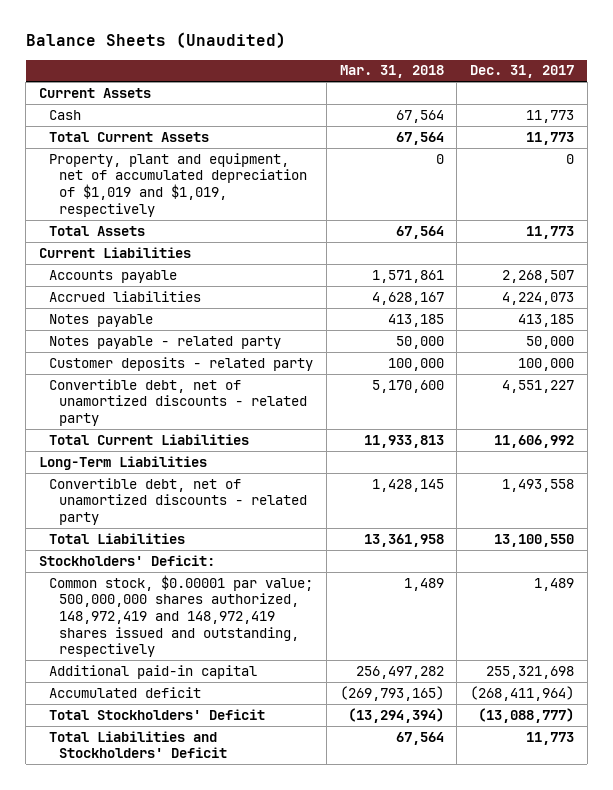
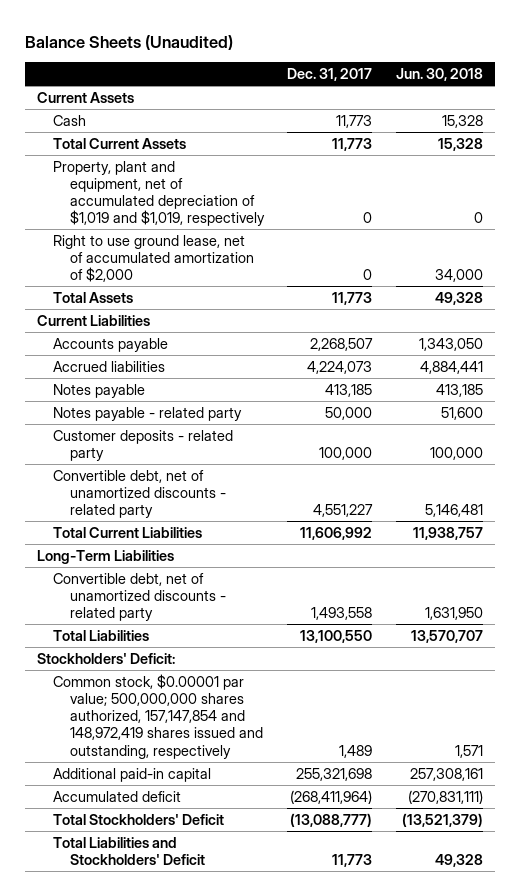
- | Mar. 31, 2018 | Dec. 31, 2017
+ | Dec. 31, 2017 | Jun. 30, 2018
+ Right to use ground lease, net of accumulated amortization of $2,000 | 0 | 34,000
- Common stock, $0.00001 par value; 500,000,000 shares authorized, 148,972,419 and 148,972,419 shares issued and outstanding, respectively | 1,489 | 1,489
+ Common stock, $0.00001 par value; 500,000,000 shares authorized, 157,147,854 and 148,972,419 shares issued and outstanding, respectively | 1,489 | 1,571

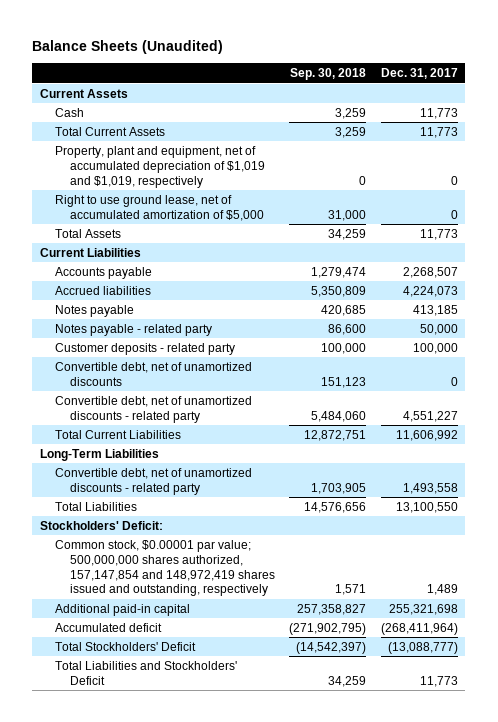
- | Dec. 31, 2017 | Jun. 30, 2018
+ | Sep. 30, 2018 | Dec. 31, 2017
- Right to use ground lease, net of accumulated amortization of $2,000 | 0 | 34,000
+ Right to use ground lease, net of accumulated amortization of $5,000 | 31,000 | 0
+ Convertible debt, net of unamortized discounts | 151,123 | 0

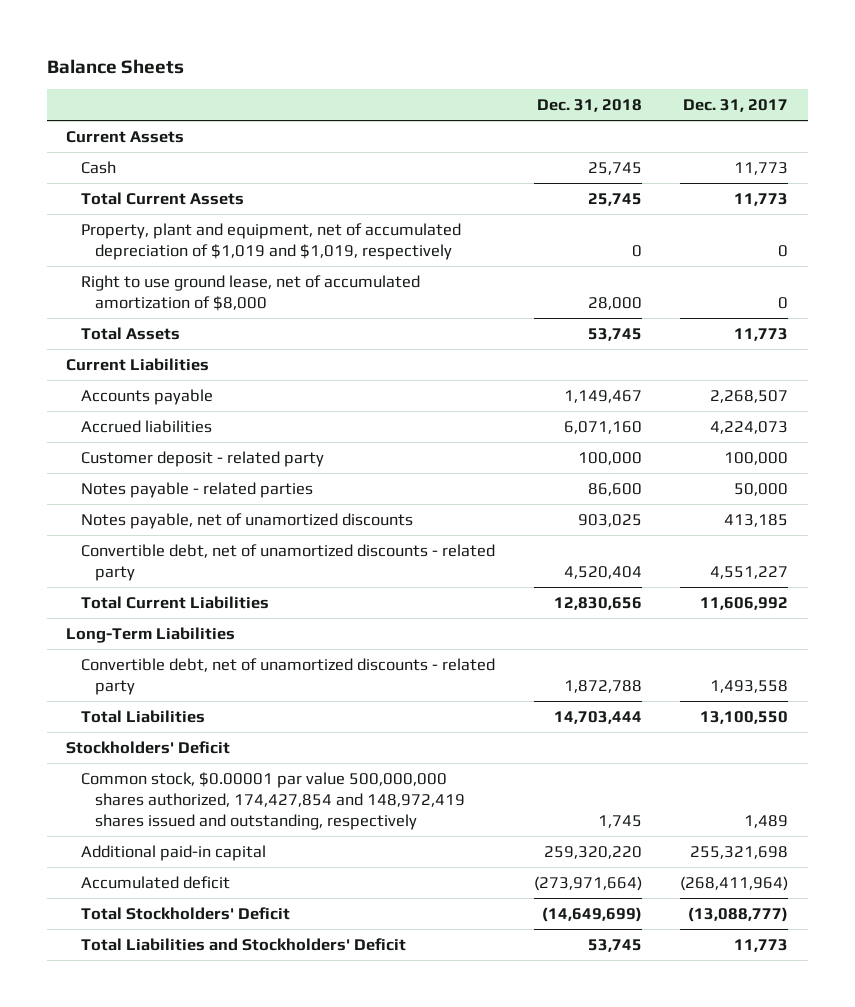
- Balance Sheets (Unaudited)
+ Balance Sheets
- | Sep. 30, 2018 | Dec. 31, 2017
+ | Dec. 31, 2018 | Dec. 31, 2017
- Right to use ground lease, net of accumulated amortization of $5,000 | 31,000 | 0
+ Right to use ground lease, net of accumulated amortization of $8,000 | 28,000 | 0
- Notes payable | 420,685 | 413,185
- Notes payable - related party | 86,600 | 50,000
- Customer deposits - related party | 100,000 | 100,000
- Convertible debt, net of unamortized discounts | 151,123 | 0
+ Customer deposit - related party | 100,000 | 100,000
+ Notes payable - related parties | 86,600 | 50,000
+ Notes payable, net of unamortized discounts | 903,025 | 413,185
- Stockholders' Deficit:
- Common stock, $0.00001 par value; 500,000,000 shares authorized, 157,147,854 and 148,972,419 shares issued and outstanding, respectively | 1,571 | 1,489
+ Stockholders' Deficit
+ Common stock, $0.00001 par value 500,000,000 shares authorized, 174,427,854 and 148,972,419 shares issued and outstanding, respectively | 1,745 | 1,489

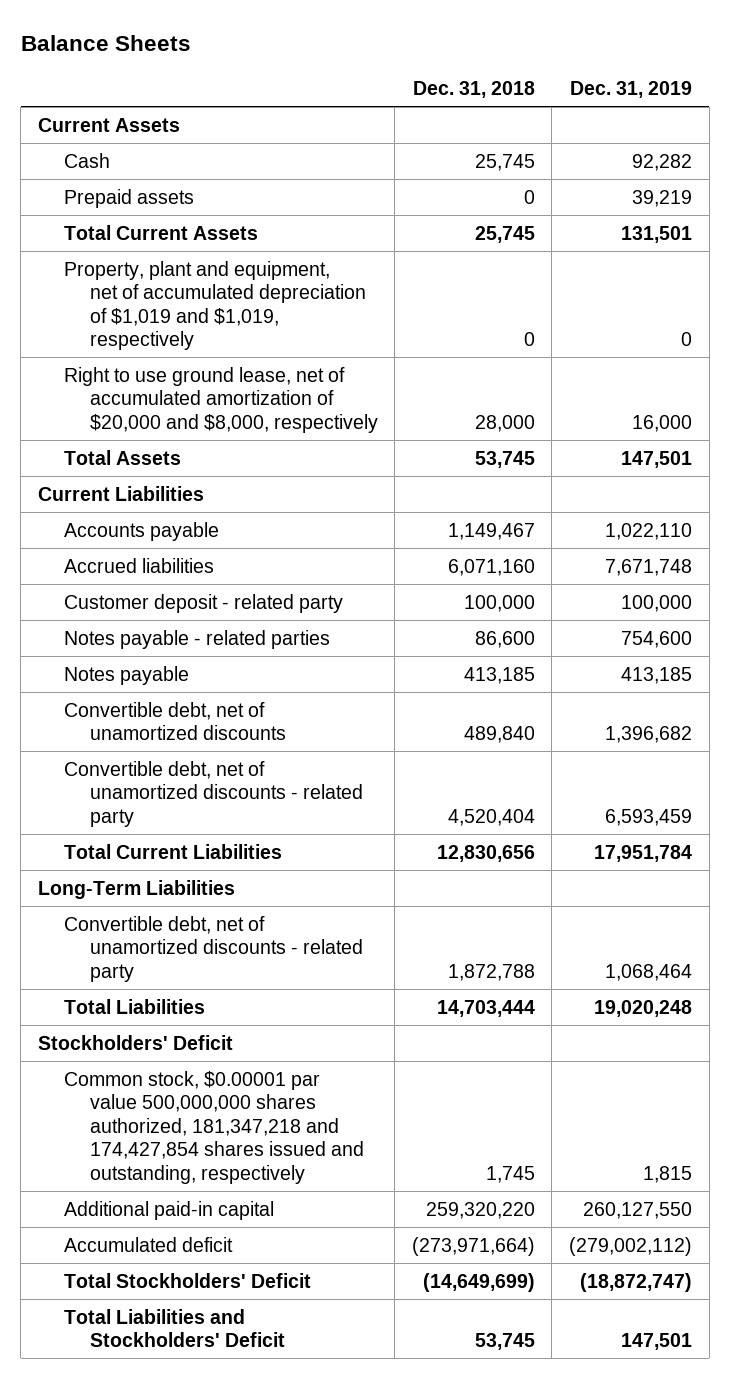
- | Dec. 31, 2018 | Dec. 31, 2017
+ | Dec. 31, 2018 | Dec. 31, 2019
+ Prepaid assets | 0 | 39,219
- Right to use ground lease, net of accumulated amortization of $8,000 | 28,000 | 0
+ Right to use ground lease, net of accumulated amortization of $20,000 and $8,000, respectively | 28,000 | 16,000
- Notes payable, net of unamortized discounts | 903,025 | 413,185
+ Notes payable | 413,185 | 413,185
+ Convertible debt, net of unamortized discounts | 489,840 | 1,396,682
- Common stock, $0.00001 par value 500,000,000 shares authorized, 174,427,854 and 148,972,419 shares issued and outstanding, respectively | 1,745 | 1,489
+ Common stock, $0.00001 par value 500,000,000 shares authorized, 181,347,218 and 174,427,854 shares issued and outstanding, respectively | 1,745 | 1,815

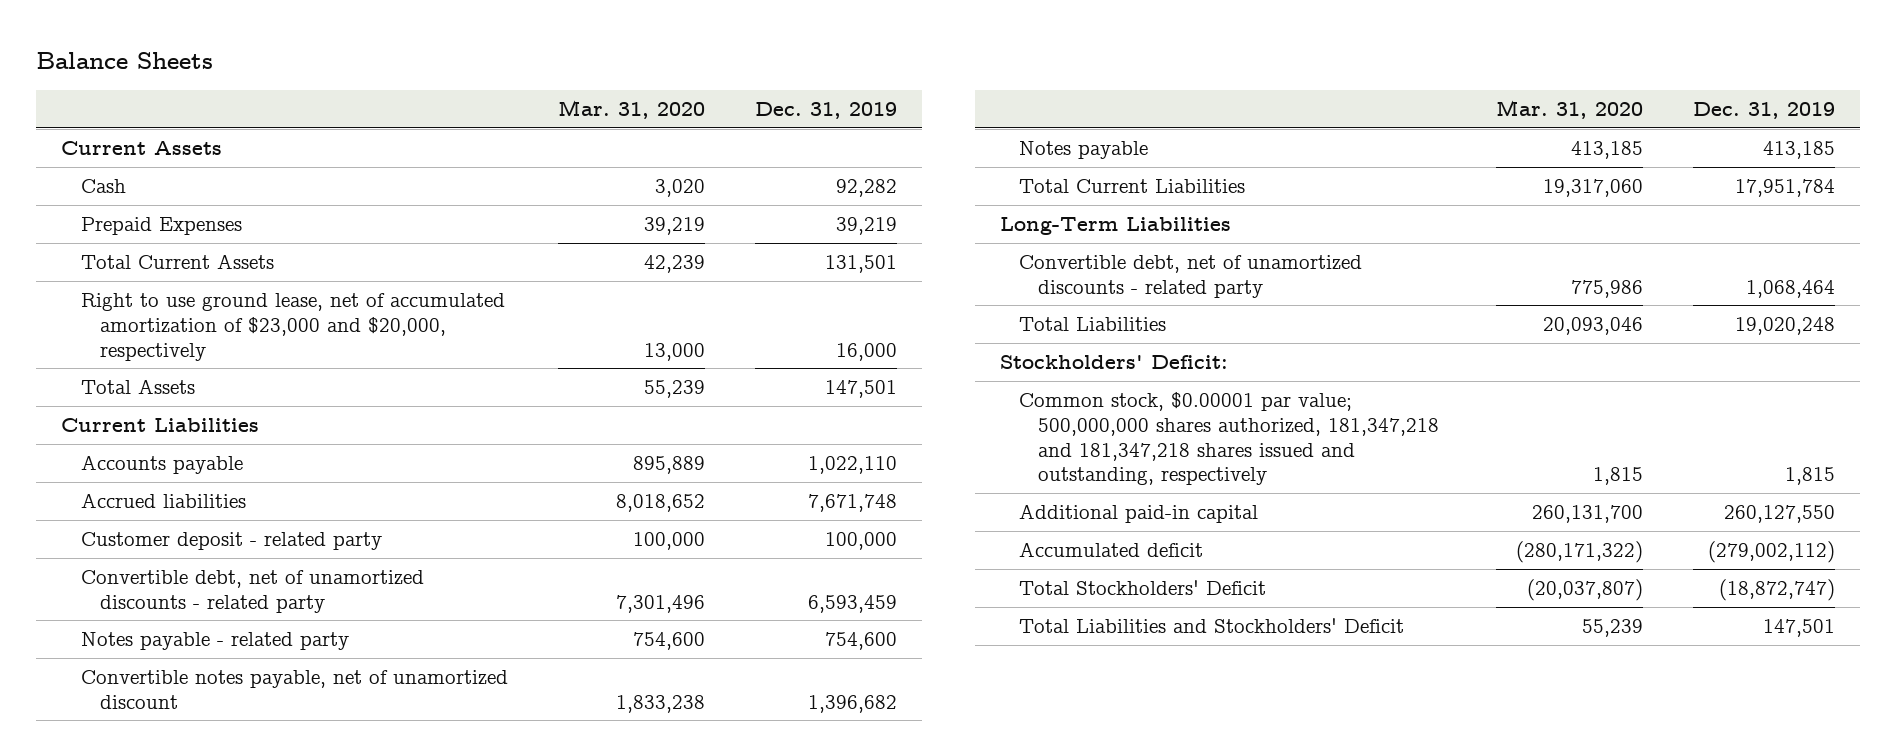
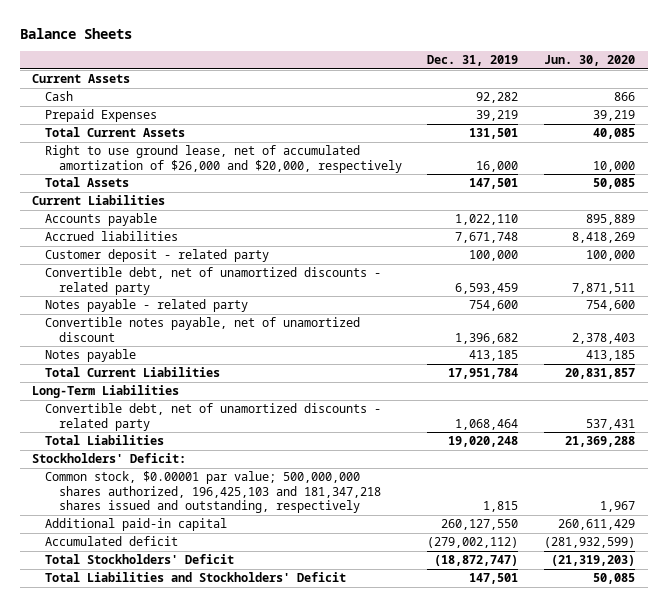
- | Mar. 31, 2020 | Dec. 31, 2019
+ | Dec. 31, 2019 | Jun. 30, 2020
- Right to use ground lease, net of accumulated amortization of $23,000 and $20,000, respectively | 13,000 | 16,000
+ Right to use ground lease, net of accumulated amortization of $26,000 and $20,000, respectively | 16,000 | 10,000
- Common stock, $0.00001 par value; 500,000,000 shares authorized, 181,347,218 and 181,347,218 shares issued and outstanding, respectively | 1,815 | 1,815
+ Common stock, $0.00001 par value; 500,000,000 shares authorized, 196,425,103 and 181,347,218 shares issued and outstanding, respectively | 1,815 | 1,967

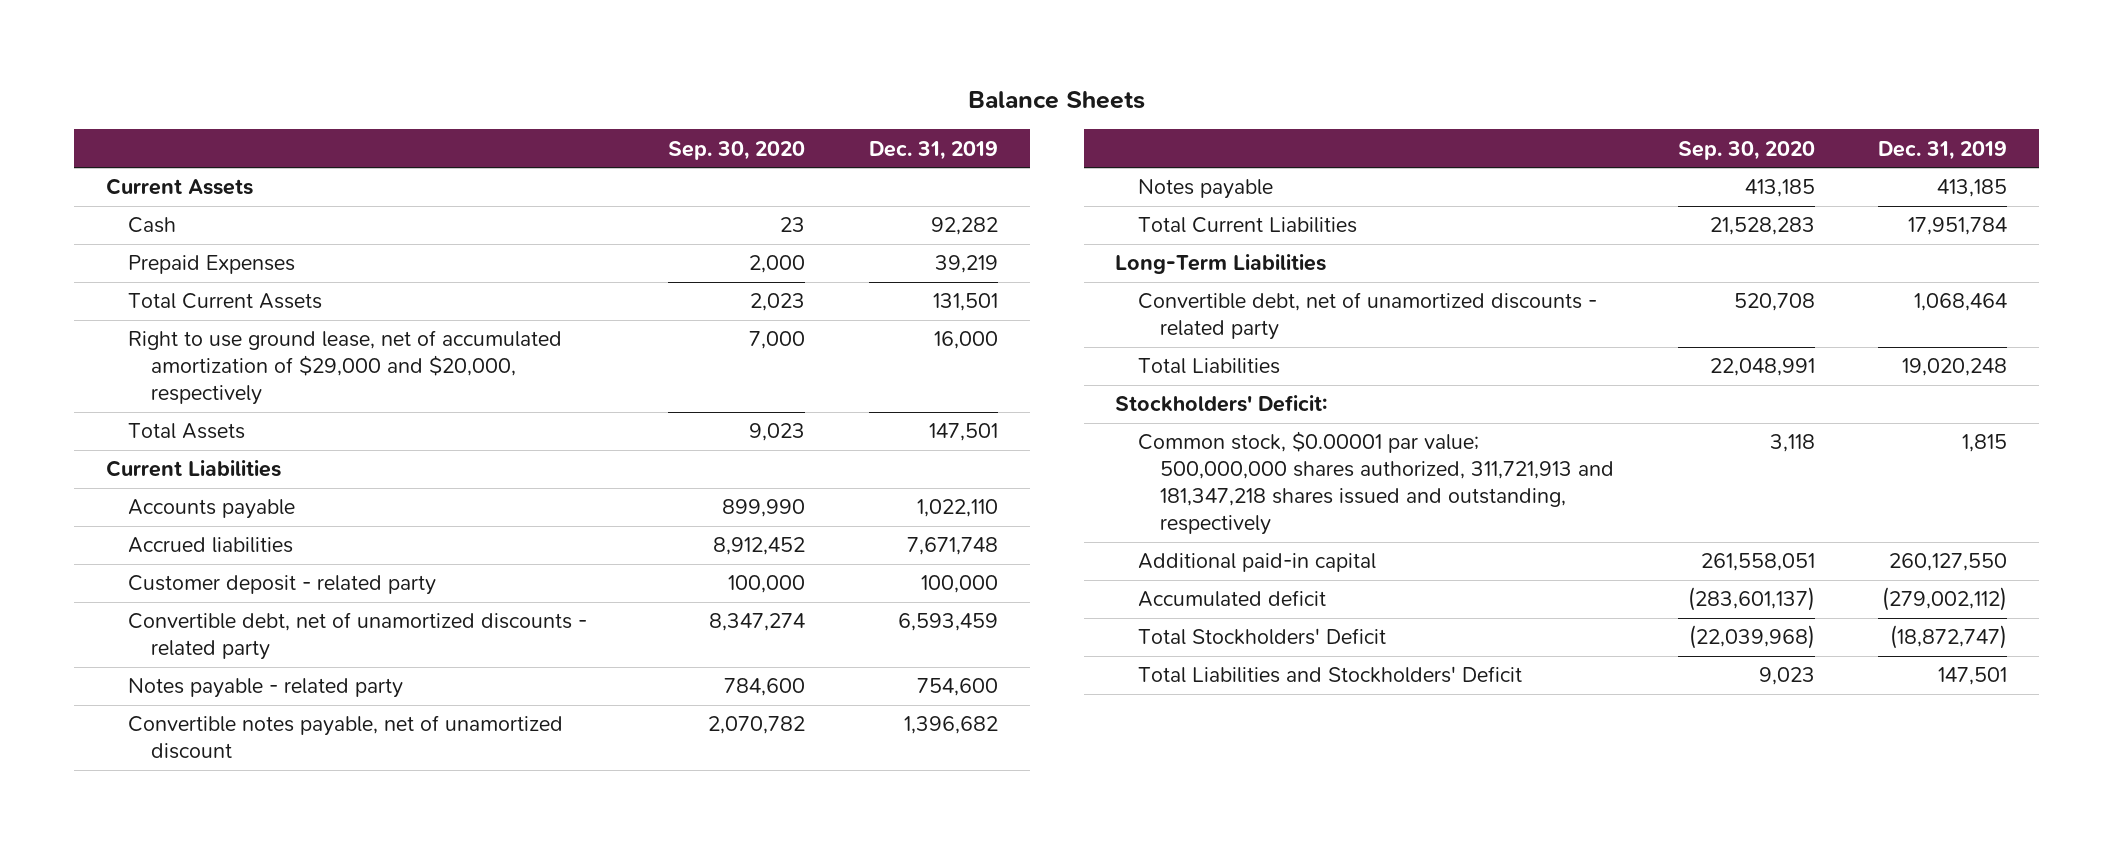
- | Dec. 31, 2019 | Jun. 30, 2020
+ | Sep. 30, 2020 | Dec. 31, 2019
- Right to use ground lease, net of accumulated amortization of $26,000 and $20,000, respectively | 16,000 | 10,000
+ Right to use ground lease, net of accumulated amortization of $29,000 and $20,000, respectively | 7,000 | 16,000
- Common stock, $0.00001 par value; 500,000,000 shares authorized, 196,425,103 and 181,347,218 shares issued and outstanding, respectively | 1,815 | 1,967
+ Common stock, $0.00001 par value; 500,000,000 shares authorized, 311,721,913 and 181,347,218 shares issued and outstanding, respectively | 3,118 | 1,815

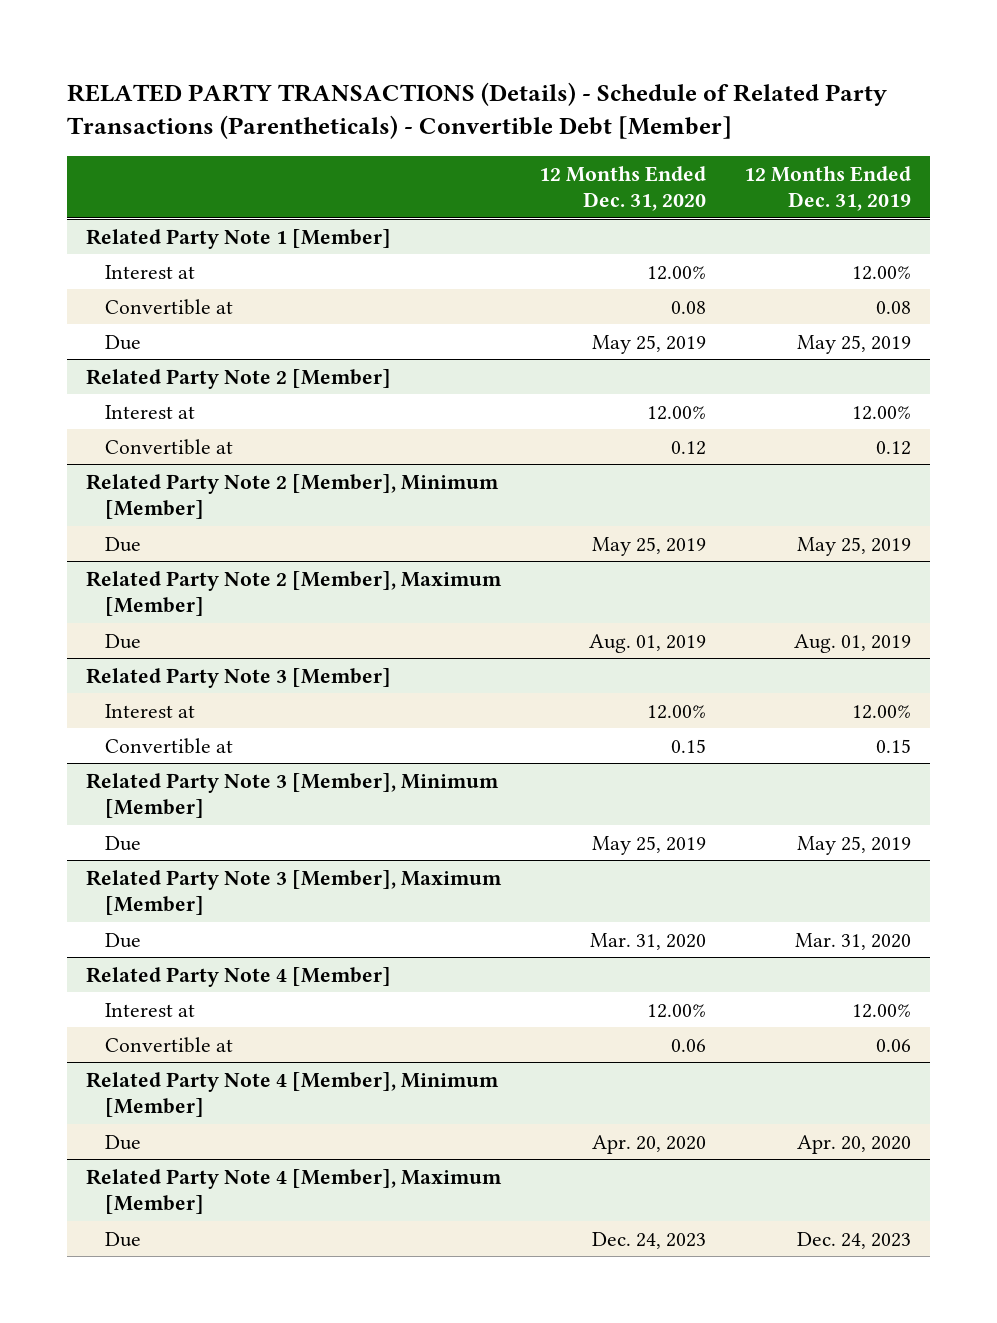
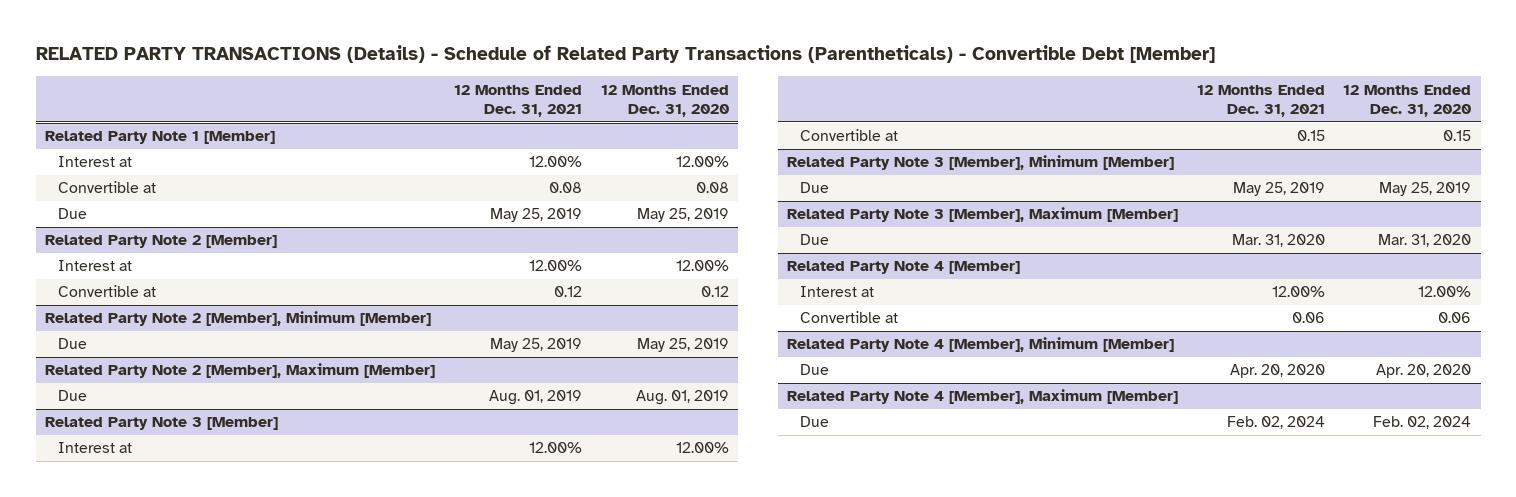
- | 12 Months Ended Dec. 31, 2020 | 12 Months Ended Dec. 31, 2019
+ | 12 Months Ended Dec. 31, 2021 | 12 Months Ended Dec. 31, 2020
@ Related Party Note 4 [Member], Maximum [Member]
- Due | Dec. 24, 2023 | Dec. 24, 2023
+ Due | Feb. 02, 2024 | Feb. 02, 2024

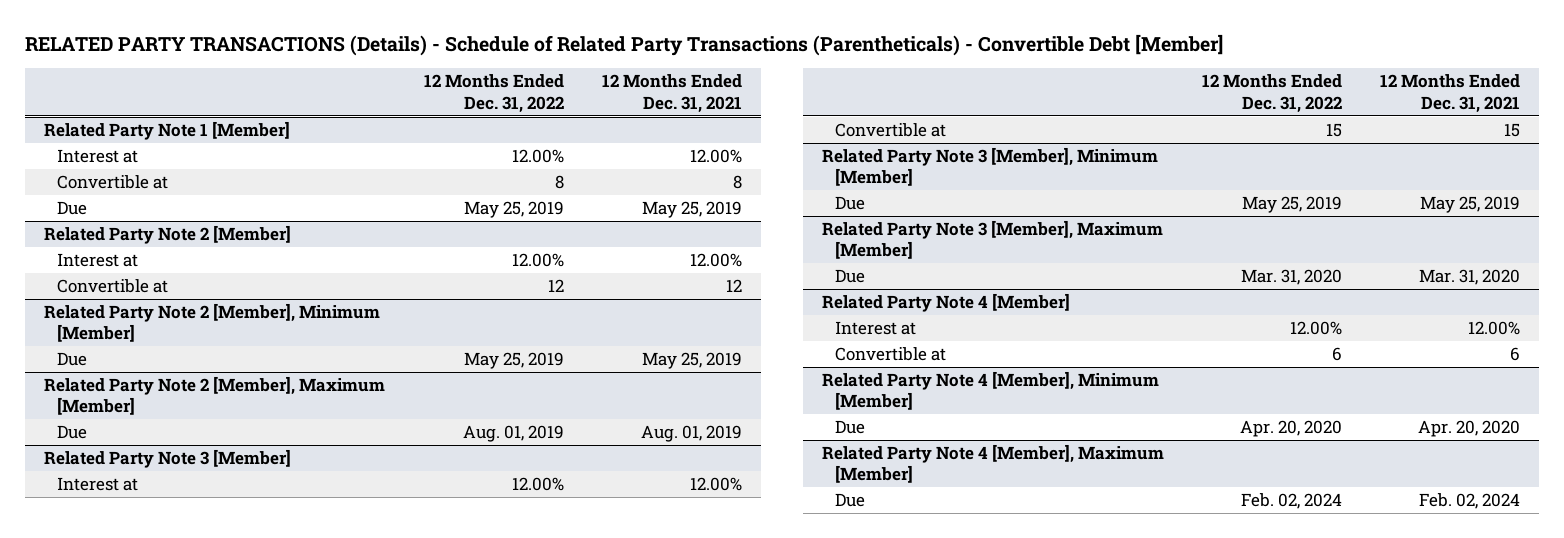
- | 12 Months Ended Dec. 31, 2021 | 12 Months Ended Dec. 31, 2020
+ | 12 Months Ended Dec. 31, 2022 | 12 Months Ended Dec. 31, 2021
@ Related Party Note 1 [Member]
- Convertible at | 0.08 | 0.08
+ Convertible at | 8 | 8
@ Related Party Note 2 [Member]
- Convertible at | 0.12 | 0.12
+ Convertible at | 12 | 12
@ Related Party Note 3 [Member]
- Convertible at | 0.15 | 0.15
+ Convertible at | 15 | 15
@ Related Party Note 4 [Member]
- Convertible at | 0.06 | 0.06
+ Convertible at | 6 | 6

